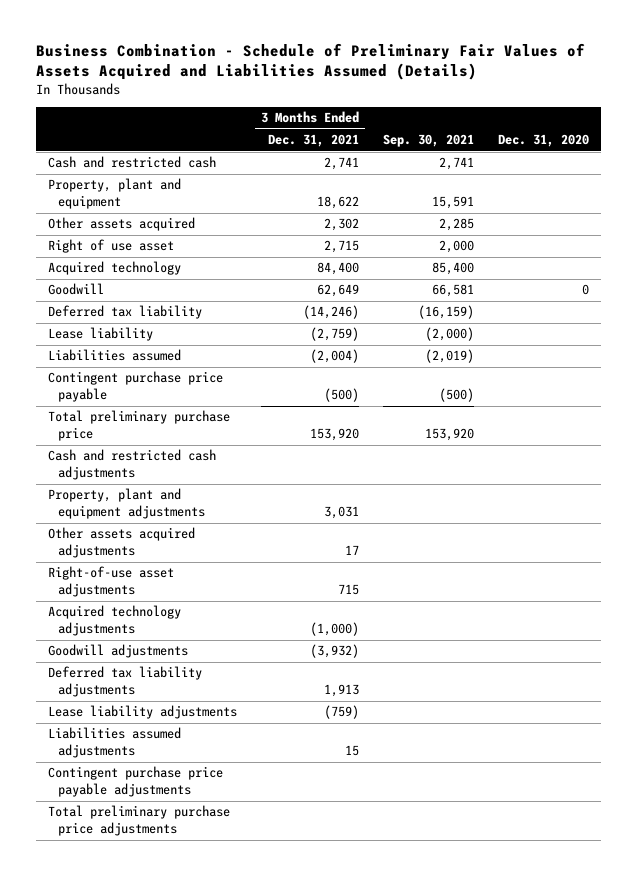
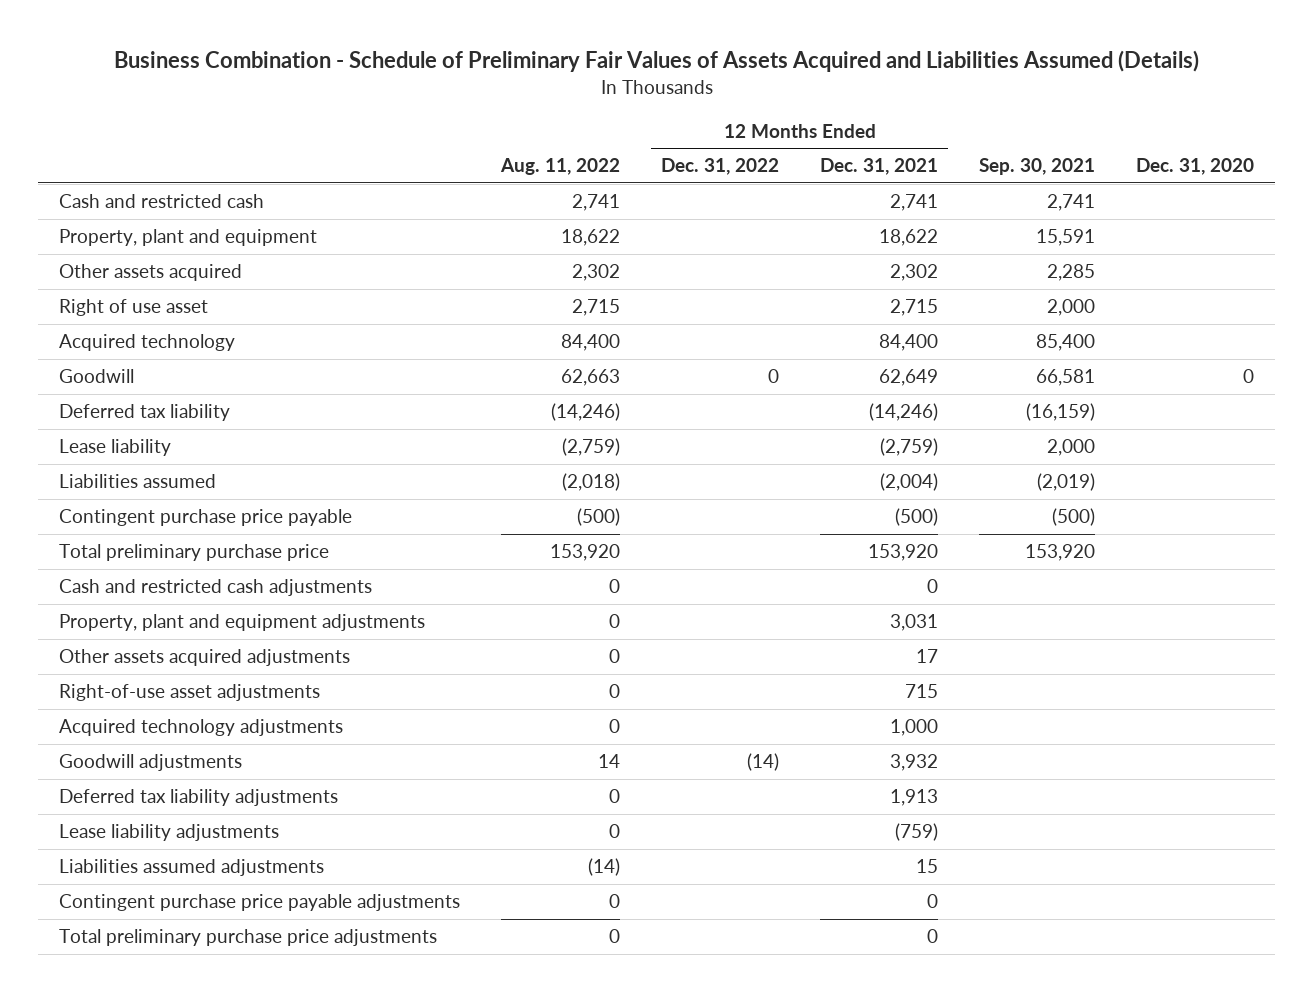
- | 3 Months Ended Dec. 31, 2021 | Sep. 30, 2021 | Dec. 31, 2020
+ | Aug. 11, 2022 | 12 Months Ended Dec. 31, 2022 | 12 Months Ended Dec. 31, 2021 | Sep. 30, 2021 | Dec. 31, 2020
- Lease liability | (2,759) | (2,000) |
+ Lease liability | (2,759) | | (2,759) | 2,000 |

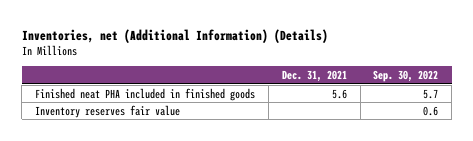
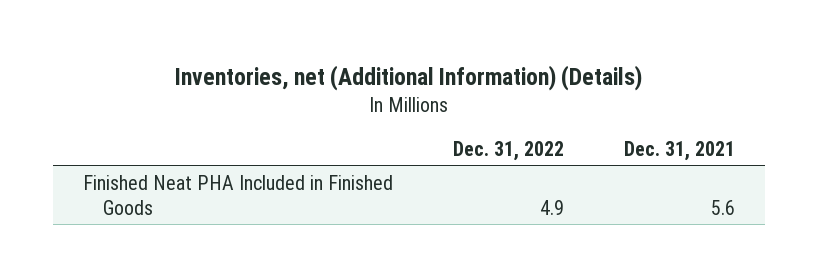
- | Dec. 31, 2021 | Sep. 30, 2022
+ | Dec. 31, 2022 | Dec. 31, 2021
- Finished neat PHA included in finished goods | 5.6 | 5.7
- Inventory reserves fair value | | 0.6
+ Finished Neat PHA Included in Finished Goods | 4.9 | 5.6

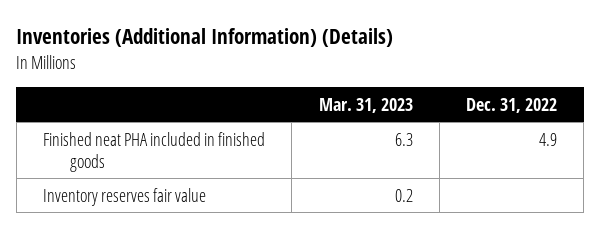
- Inventories, net (Additional Information) (Details)
+ Inventories (Additional Information) (Details)
- | Dec. 31, 2022 | Dec. 31, 2021
+ | Mar. 31, 2023 | Dec. 31, 2022
- Finished Neat PHA Included in Finished Goods | 4.9 | 5.6
+ Finished neat PHA included in finished goods | 6.3 | 4.9
+ Inventory reserves fair value | 0.2 |

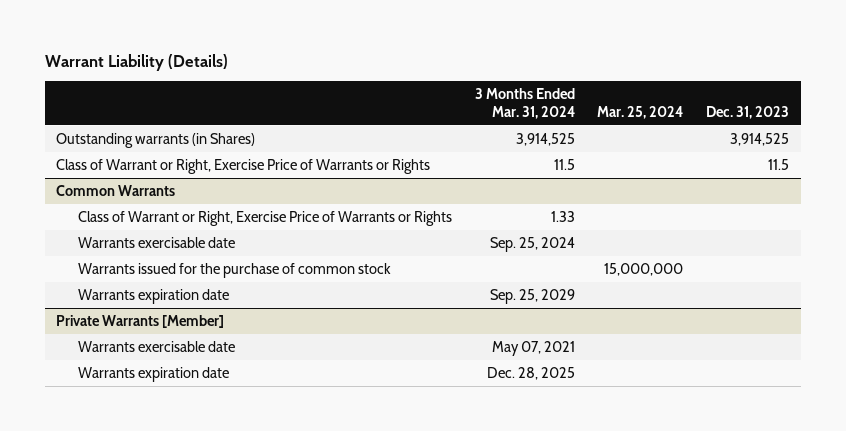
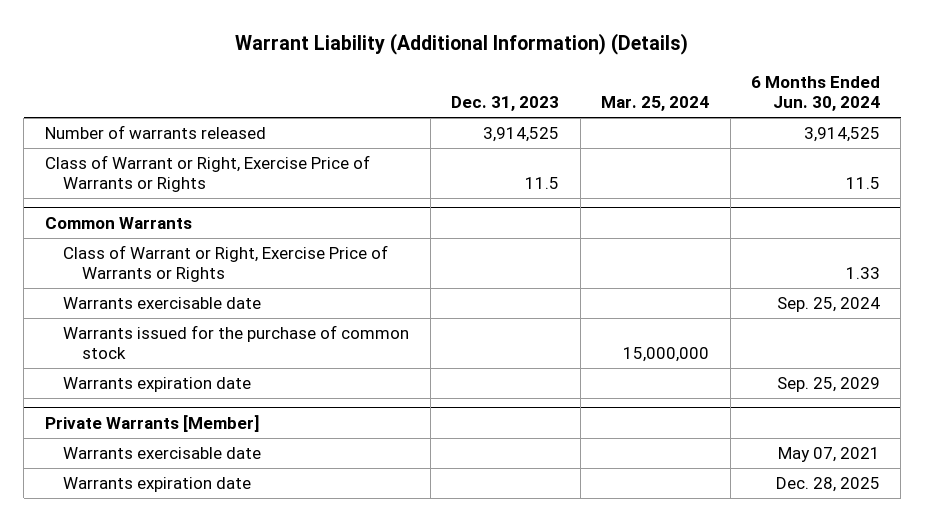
- Warrant Liability (Details)
+ Warrant Liability (Additional Information) (Details)
- | 3 Months Ended Mar. 31, 2024 | Mar. 25, 2024 | Dec. 31, 2023
+ | Dec. 31, 2023 | Mar. 25, 2024 | 6 Months Ended Jun. 30, 2024
- Outstanding warrants (in Shares) | 3,914,525 | | 3,914,525
+ Number of warrants released | 3,914,525 | | 3,914,525

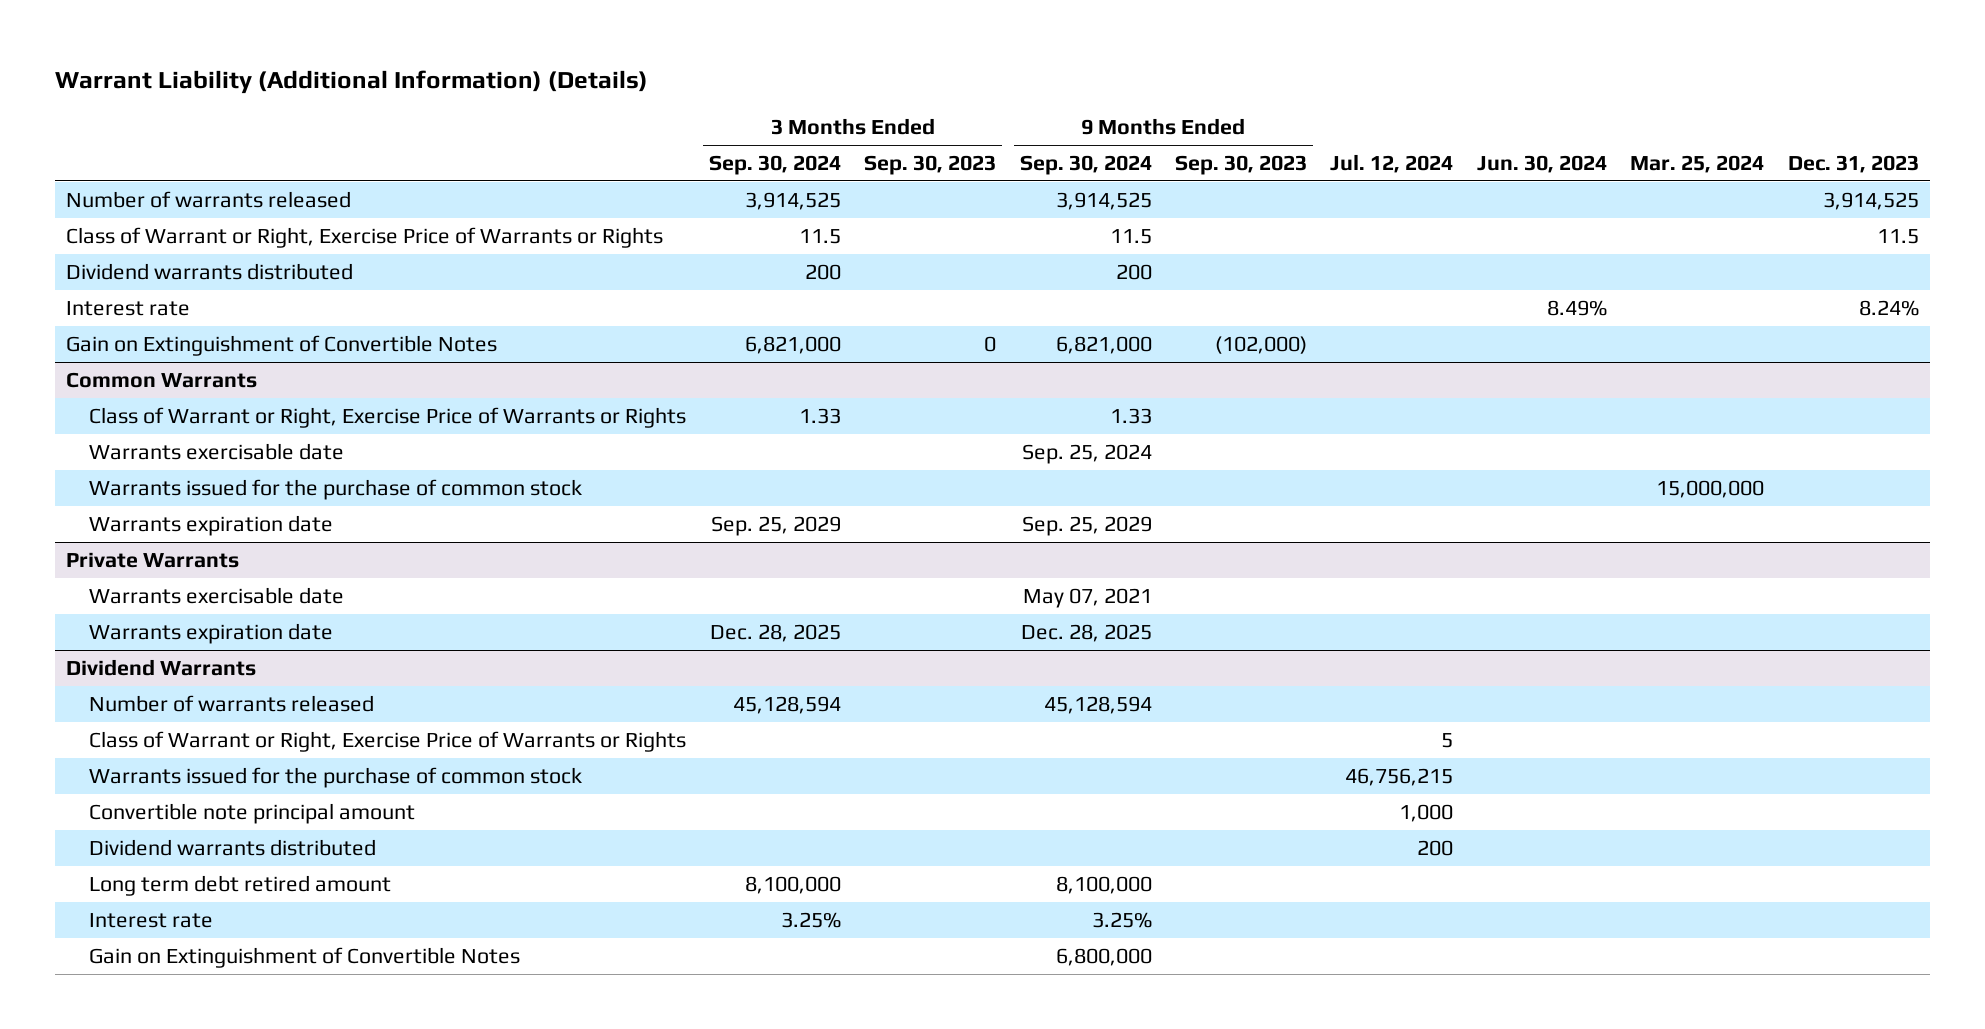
- | Dec. 31, 2023 | Mar. 25, 2024 | 6 Months Ended Jun. 30, 2024
+ | 3 Months Ended Sep. 30, 2024 | 3 Months Ended Sep. 30, 2023 | 9 Months Ended Sep. 30, 2024 | 9 Months Ended Sep. 30, 2023 | Jul. 12, 2024 | Jun. 30, 2024 | Mar. 25, 2024 | Dec. 31, 2023
+ Dividend warrants distributed | 200 | | 200 | | | | |
+ Interest rate | | | | | | 8.49% | | 8.24%
+ Gain on Extinguishment of Convertible Notes | 6,821,000 | 0 | 6,821,000 | (102,000) | | | |
- Private Warrants [Member]
+ Private Warrants
+ Dividend Warrants
+ Number of warrants released | 45,128,594 | | 45,128,594 | | | | |
+ Class of Warrant or Right, Exercise Price of Warrants or Rights | | | | | 5 | | |
+ Warrants issued for the purchase of common stock | | | | | 46,756,215 | | |
+ Convertible note principal amount | | | | | 1,000 | | |
+ Dividend warrants distributed | | | | | 200 | | |
+ Long term debt retired amount | 8,100,000 | | 8,100,000 | | | | |
+ Interest rate | 3.25% | | 3.25% | | | | |
+ Gain on Extinguishment of Convertible Notes | | | 6,800,000 | | | | |

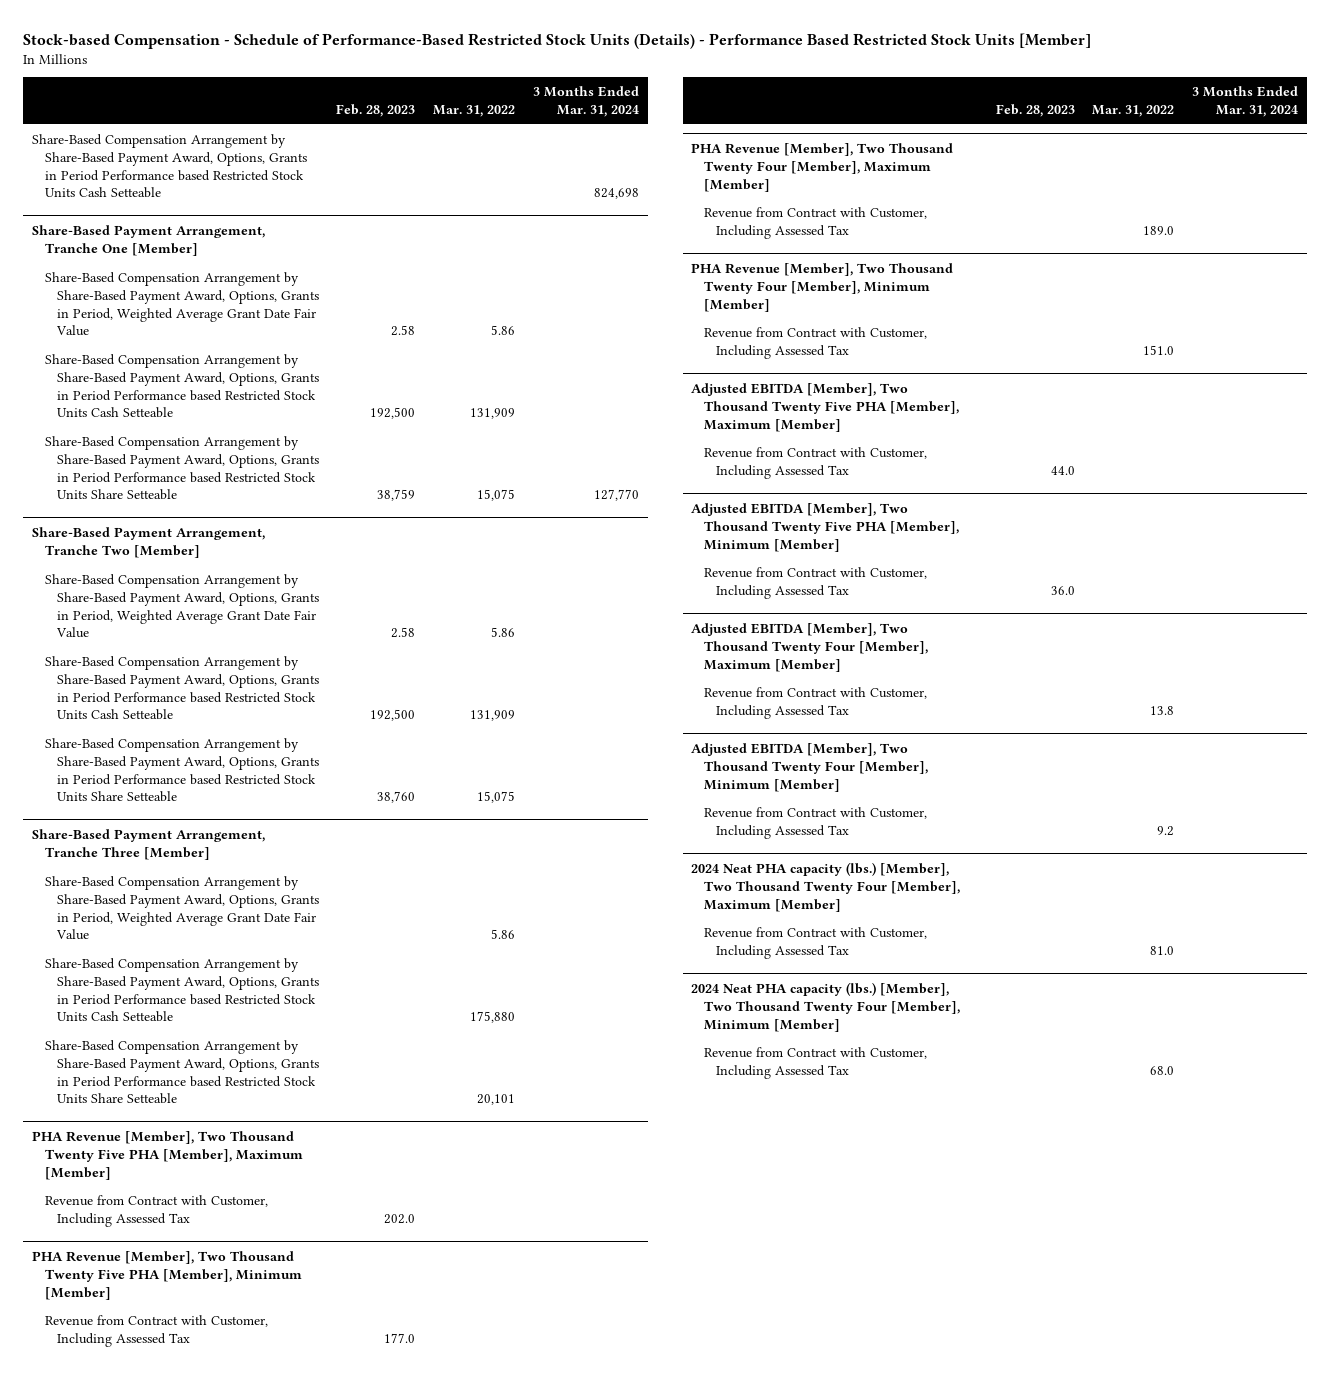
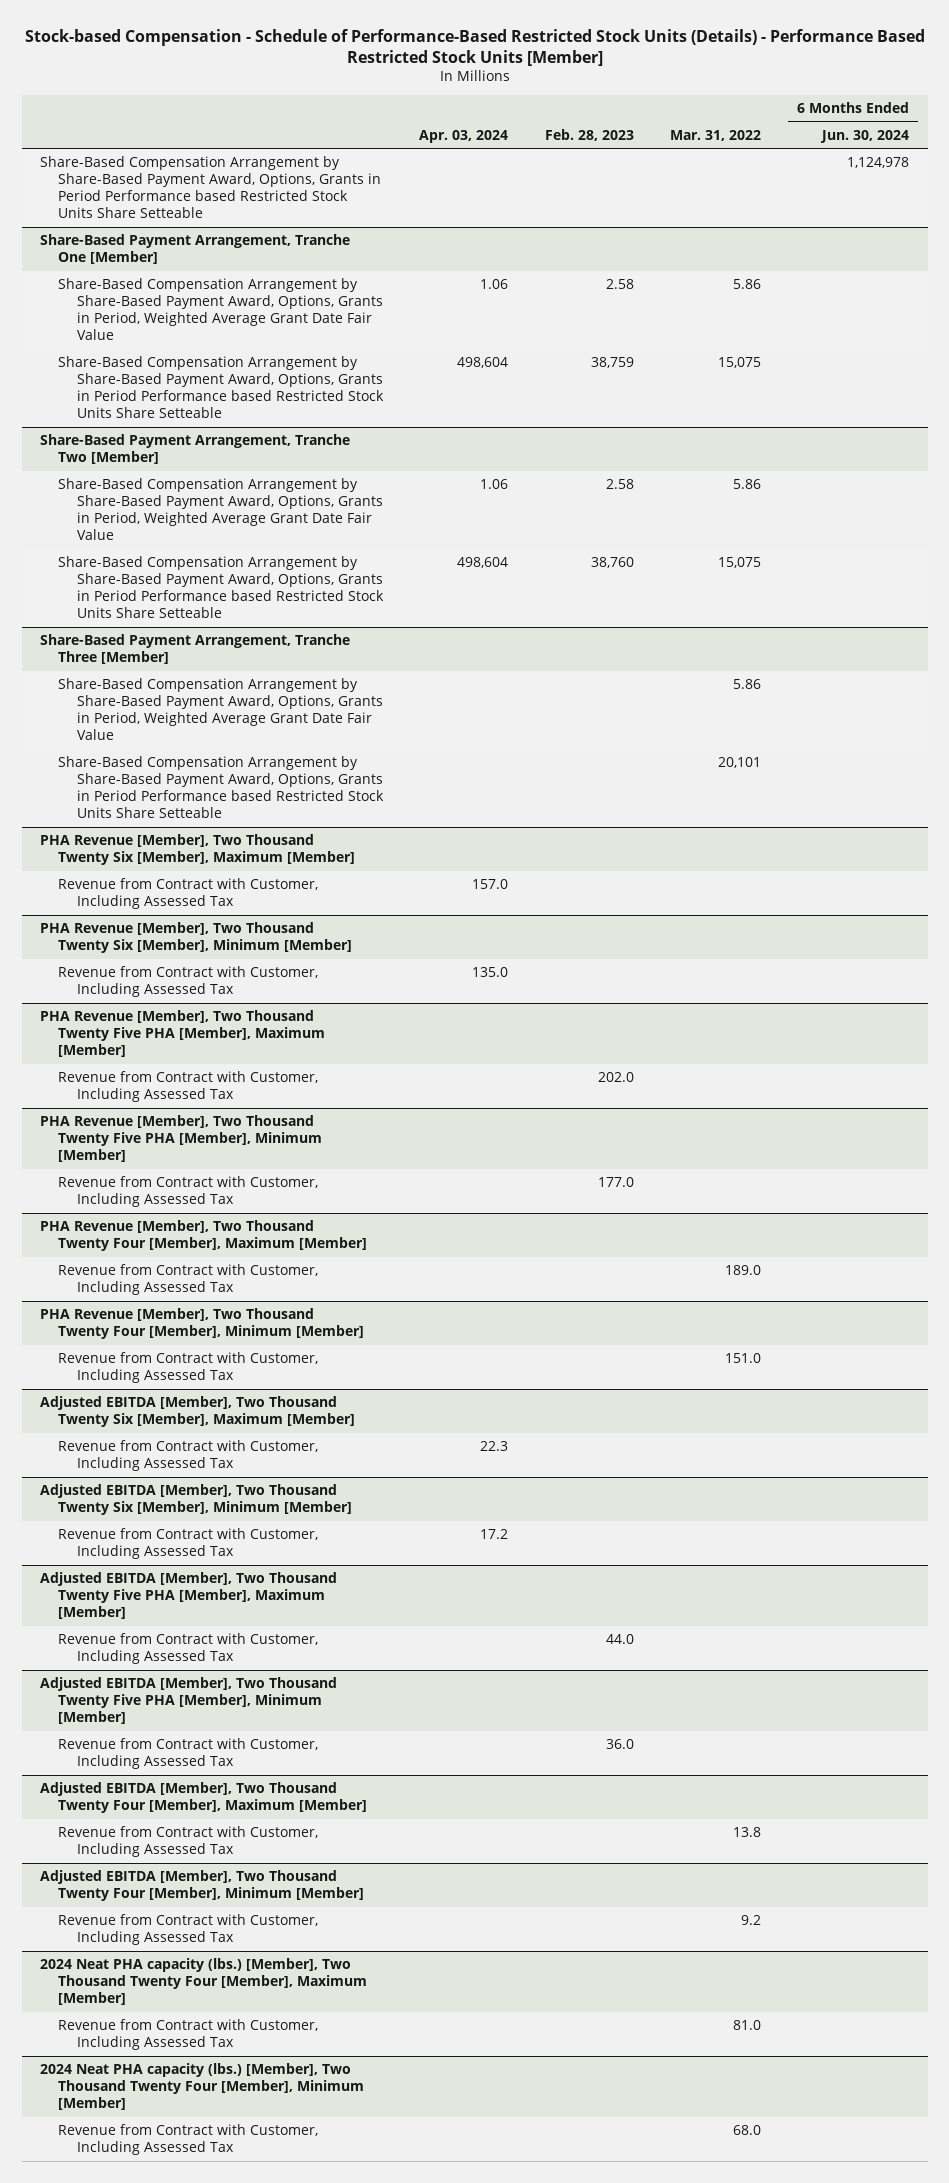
- | Feb. 28, 2023 | Mar. 31, 2022 | 3 Months Ended Mar. 31, 2024
+ | Apr. 03, 2024 | Feb. 28, 2023 | Mar. 31, 2022 | 6 Months Ended Jun. 30, 2024
- Share-Based Compensation Arrangement by Share-Based Payment Award, Options, Grants in Period Performance based Restricted Stock Units Cash Setteable | | | 824,698
+ Share-Based Compensation Arrangement by Share-Based Payment Award, Options, Grants in Period Performance based Restricted Stock Units Share Setteable | | | | 1,124,978
@ Share-Based Payment Arrangement, Tranche One [Member]
- Share-Based Compensation Arrangement by Share-Based Payment Award, Options, Grants in Period Performance based Restricted Stock Units Cash Setteable | 192,500 | 131,909 |
@ Share-Based Payment Arrangement, Tranche Two [Member]
- Share-Based Compensation Arrangement by Share-Based Payment Award, Options, Grants in Period Performance based Restricted Stock Units Cash Setteable | 192,500 | 131,909 |
@ Share-Based Payment Arrangement, Tranche Three [Member]
- Share-Based Compensation Arrangement by Share-Based Payment Award, Options, Grants in Period Performance based Restricted Stock Units Cash Setteable | | 175,880 |
+ PHA Revenue [Member], Two Thousand Twenty Six [Member], Maximum [Member]
+ Revenue from Contract with Customer, Including Assessed Tax | 157.0 | | |
+ PHA Revenue [Member], Two Thousand Twenty Six [Member], Minimum [Member]
+ Revenue from Contract with Customer, Including Assessed Tax | 135.0 | | |
+ Adjusted EBITDA [Member], Two Thousand Twenty Six [Member], Maximum [Member]
+ Revenue from Contract with Customer, Including Assessed Tax | 22.3 | | |
+ Adjusted EBITDA [Member], Two Thousand Twenty Six [Member], Minimum [Member]
+ Revenue from Contract with Customer, Including Assessed Tax | 17.2 | | |

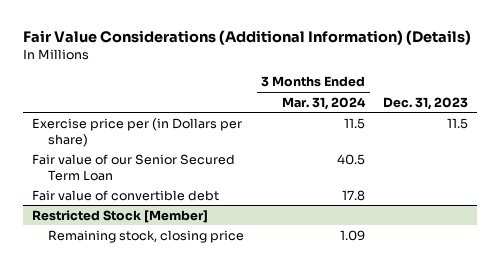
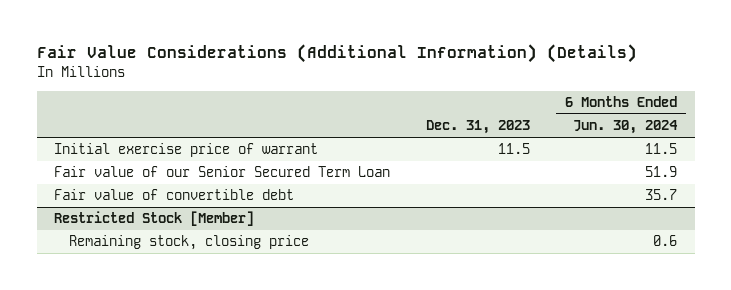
- | 3 Months Ended Mar. 31, 2024 | Dec. 31, 2023
+ | Dec. 31, 2023 | 6 Months Ended Jun. 30, 2024
- Exercise price per (in Dollars per share) | 11.5 | 11.5
+ Initial exercise price of warrant | 11.5 | 11.5

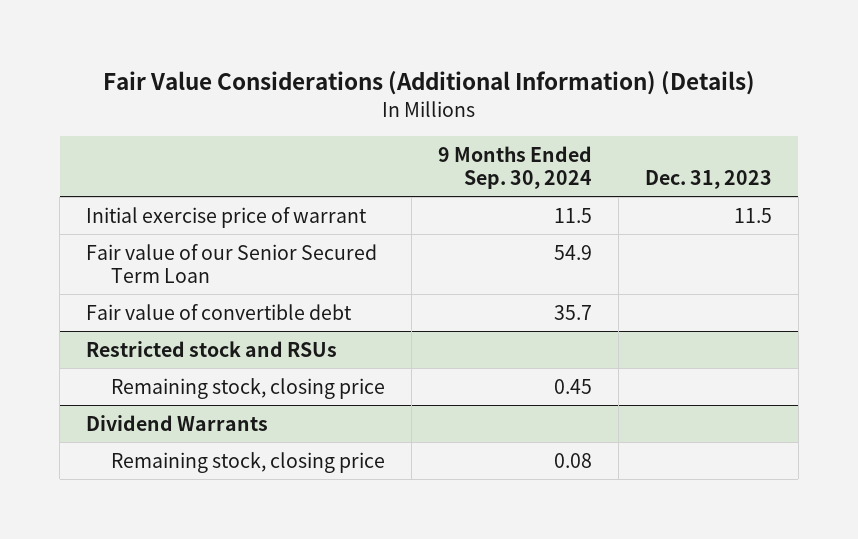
- | Dec. 31, 2023 | 6 Months Ended Jun. 30, 2024
+ | 9 Months Ended Sep. 30, 2024 | Dec. 31, 2023
- Restricted Stock [Member]
+ Restricted stock and RSUs
+ Dividend Warrants
+ Remaining stock, closing price | 0.08 |

